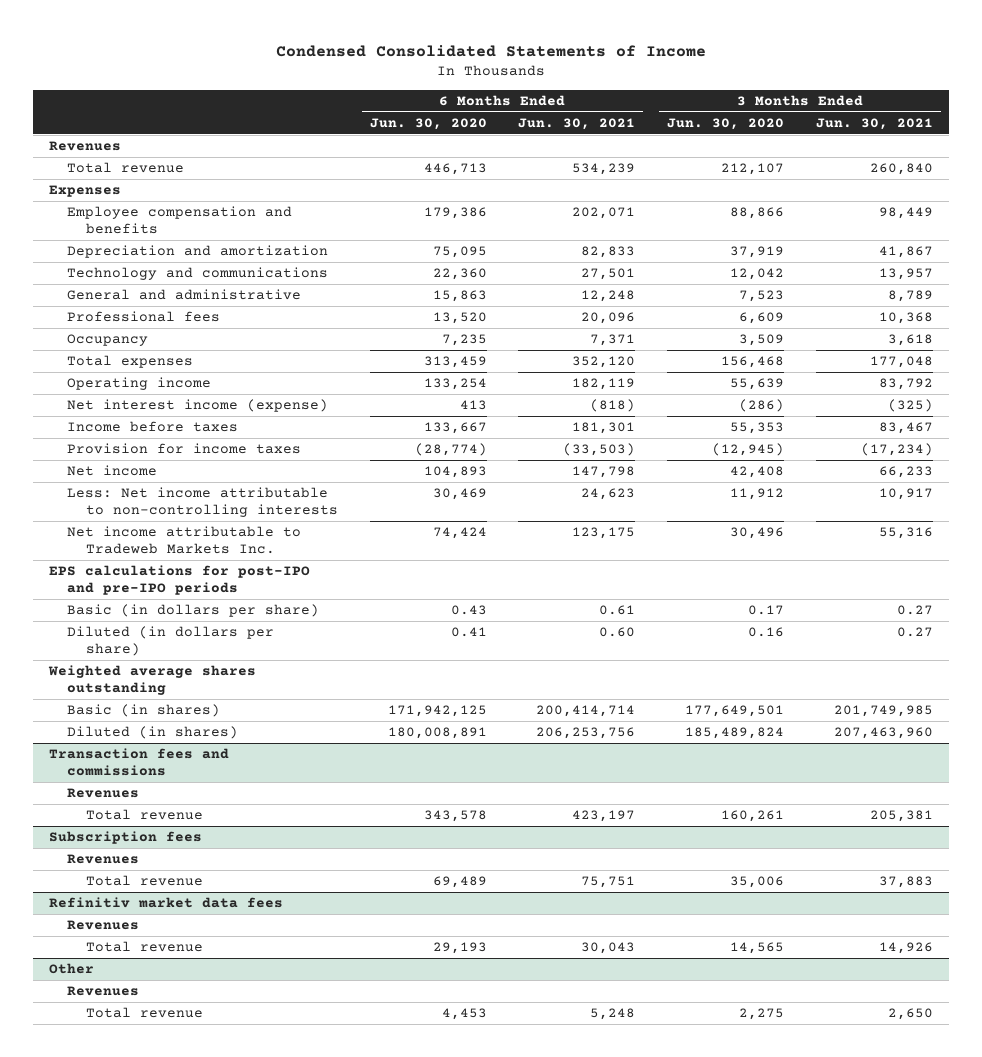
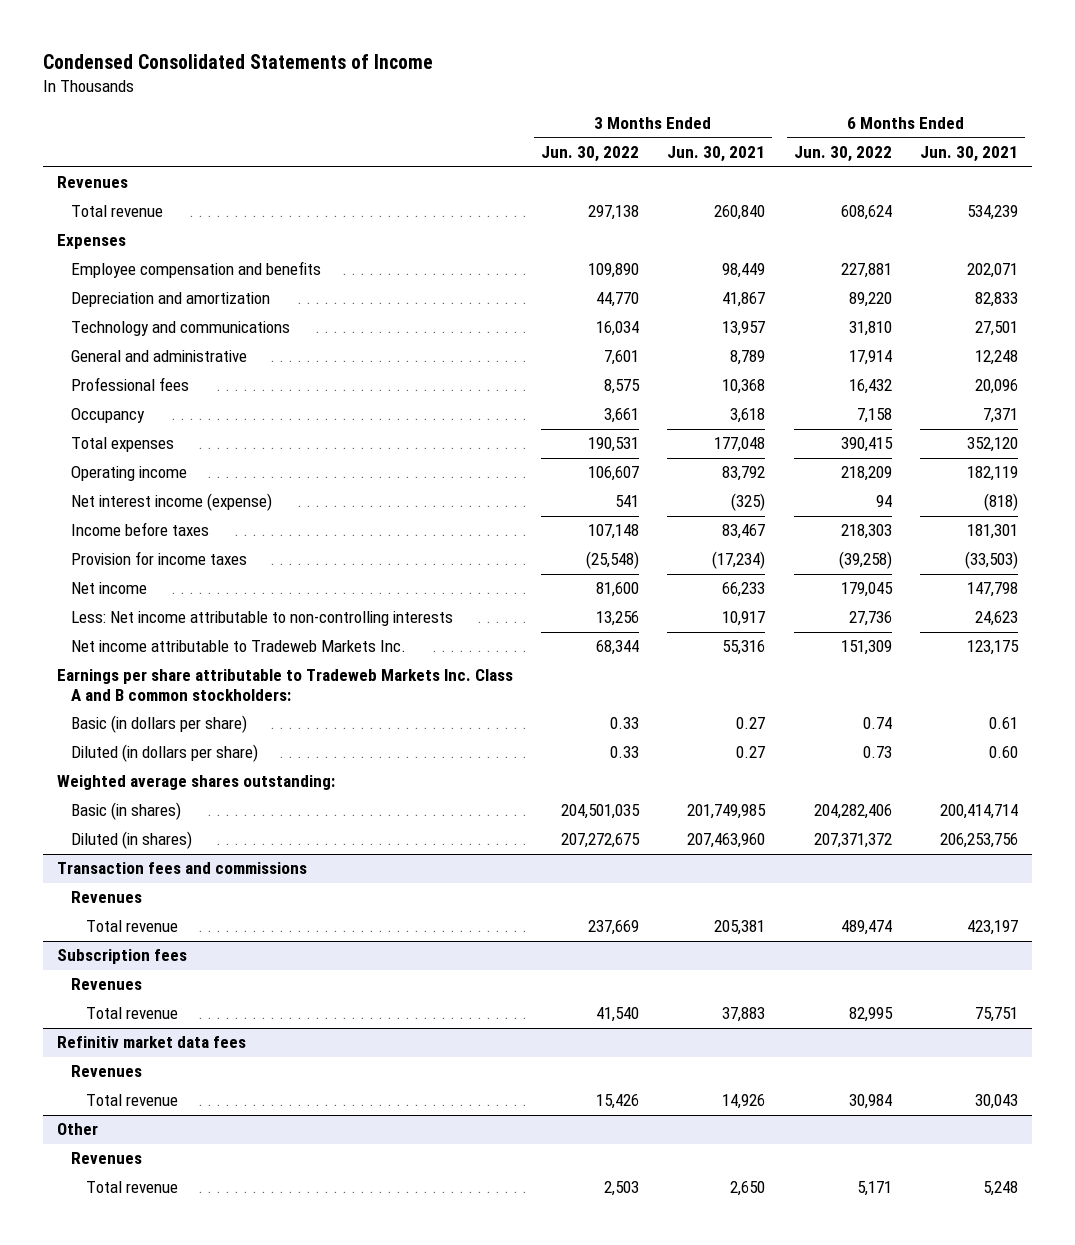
- | 6 Months Ended Jun. 30, 2020 | 6 Months Ended Jun. 30, 2021 | 3 Months Ended Jun. 30, 2020 | 3 Months Ended Jun. 30, 2021
+ | 3 Months Ended Jun. 30, 2022 | 3 Months Ended Jun. 30, 2021 | 6 Months Ended Jun. 30, 2022 | 6 Months Ended Jun. 30, 2021
- EPS calculations for post-IPO and pre-IPO periods
+ Earnings per share attributable to Tradeweb Markets Inc. Class A and B common stockholders:
- Weighted average shares outstanding
+ Weighted average shares outstanding:

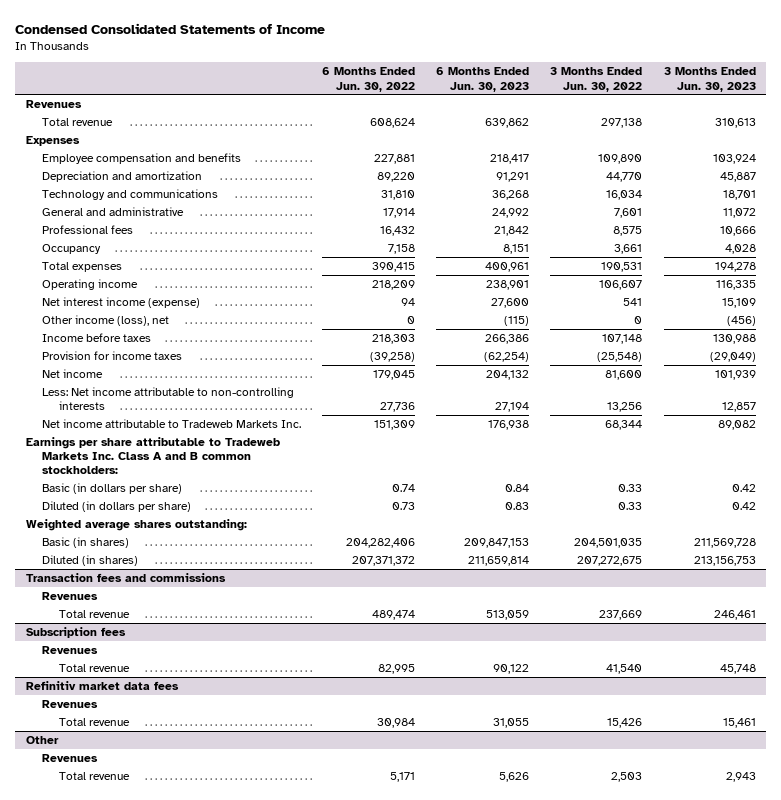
- | 3 Months Ended Jun. 30, 2022 | 3 Months Ended Jun. 30, 2021 | 6 Months Ended Jun. 30, 2022 | 6 Months Ended Jun. 30, 2021
+ | 6 Months Ended Jun. 30, 2022 | 6 Months Ended Jun. 30, 2023 | 3 Months Ended Jun. 30, 2022 | 3 Months Ended Jun. 30, 2023
+ Other income (loss), net | 0 | (115) | 0 | (456)

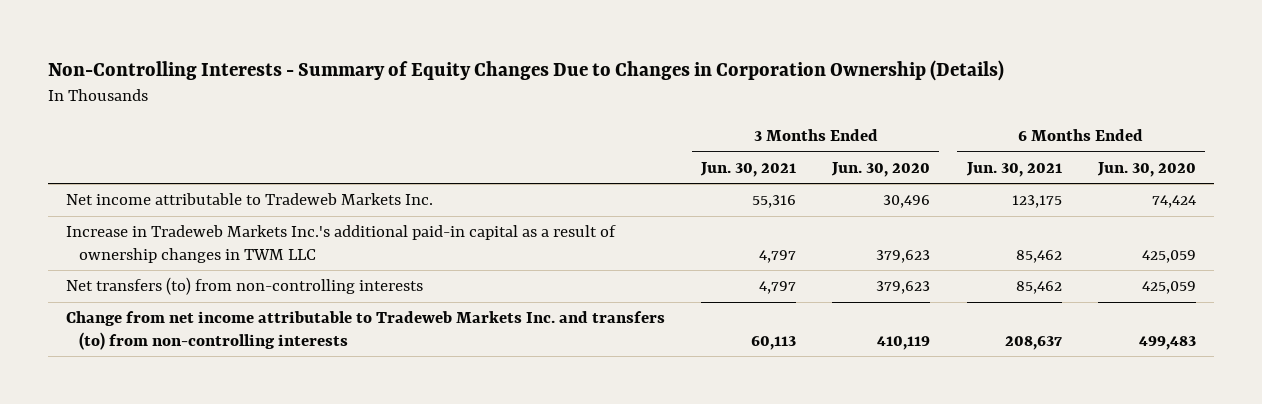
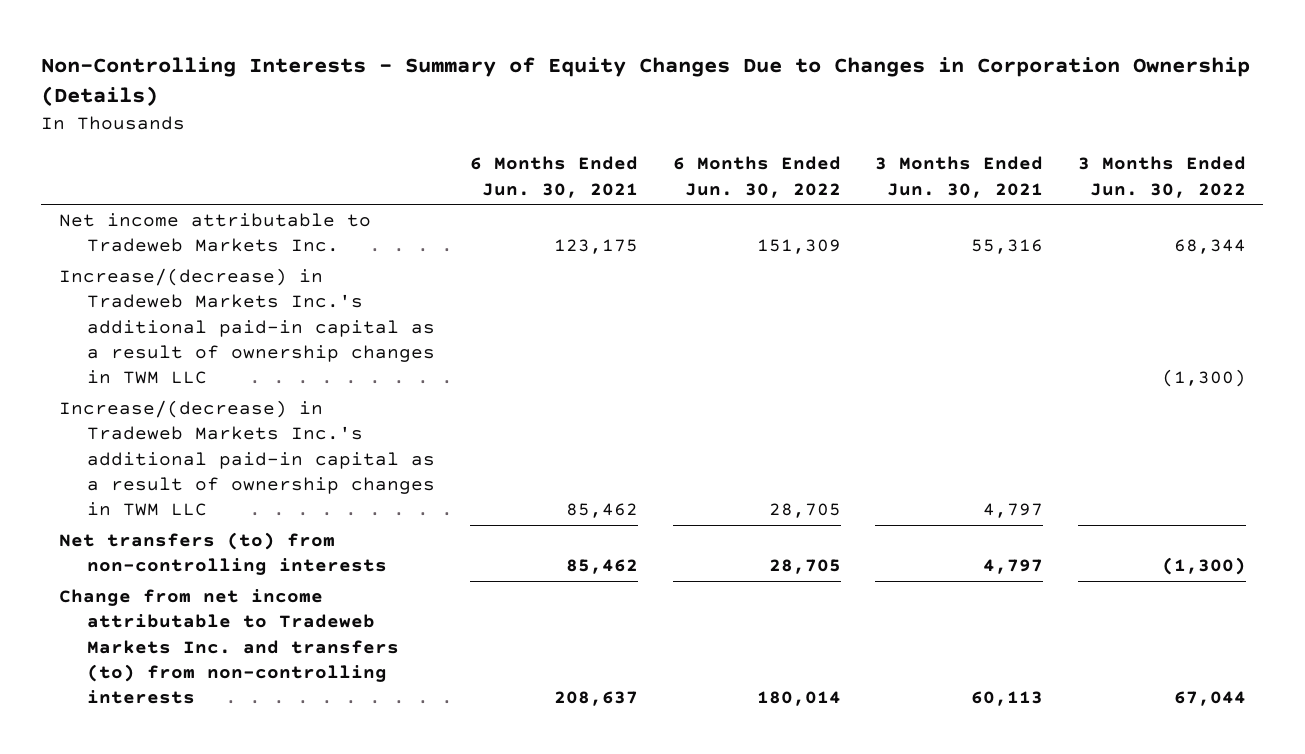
- | 3 Months Ended Jun. 30, 2021 | 3 Months Ended Jun. 30, 2020 | 6 Months Ended Jun. 30, 2021 | 6 Months Ended Jun. 30, 2020
+ | 6 Months Ended Jun. 30, 2021 | 6 Months Ended Jun. 30, 2022 | 3 Months Ended Jun. 30, 2021 | 3 Months Ended Jun. 30, 2022
- Increase in Tradeweb Markets Inc.'s additional paid-in capital as a result of ownership changes in TWM LLC | 4,797 | 379,623 | 85,462 | 425,059
+ Increase/(decrease) in Tradeweb Markets Inc.'s additional paid-in capital as a result of ownership changes in TWM LLC | | | | (1,300)
+ Increase/(decrease) in Tradeweb Markets Inc.'s additional paid-in capital as a result of ownership changes in TWM LLC | 85,462 | 28,705 | 4,797 |

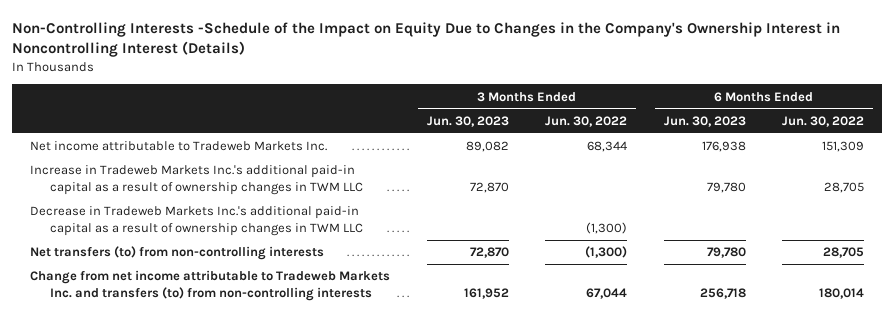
- Non-Controlling Interests - Summary of Equity Changes Due to Changes in Corporation Ownership (Details)
+ Non-Controlling Interests -Schedule of the Impact on Equity Due to Changes in the Company's Ownership Interest in Noncontrolling Interest (Details)
- | 6 Months Ended Jun. 30, 2021 | 6 Months Ended Jun. 30, 2022 | 3 Months Ended Jun. 30, 2021 | 3 Months Ended Jun. 30, 2022
+ | 3 Months Ended Jun. 30, 2023 | 3 Months Ended Jun. 30, 2022 | 6 Months Ended Jun. 30, 2023 | 6 Months Ended Jun. 30, 2022
- Increase/(decrease) in Tradeweb Markets Inc.'s additional paid-in capital as a result of ownership changes in TWM LLC | | | | (1,300)
- Increase/(decrease) in Tradeweb Markets Inc.'s additional paid-in capital as a result of ownership changes in TWM LLC | 85,462 | 28,705 | 4,797 |
+ Increase in Tradeweb Markets Inc.'s additional paid-in capital as a result of ownership changes in TWM LLC | 72,870 | | 79,780 | 28,705
+ Decrease in Tradeweb Markets Inc.'s additional paid-in capital as a result of ownership changes in TWM LLC | | (1,300) | |

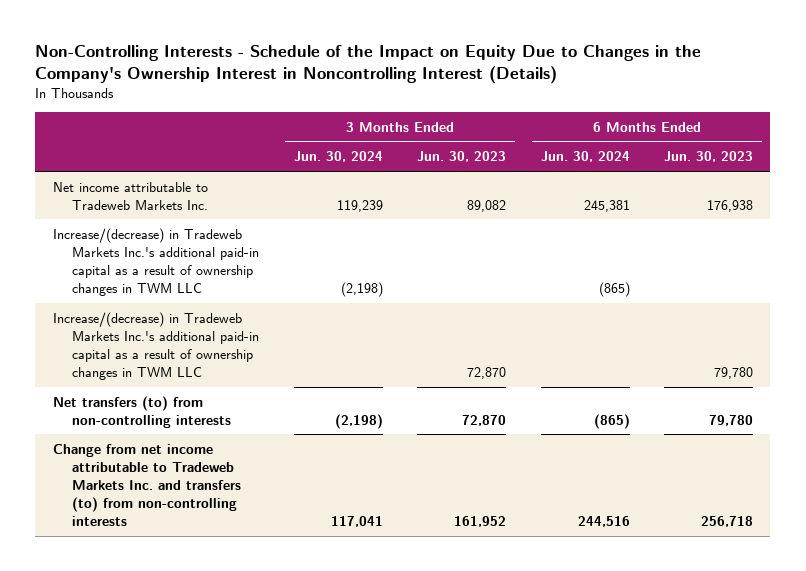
- Non-Controlling Interests -Schedule of the Impact on Equity Due to Changes in the Company's Ownership Interest in Noncontrolling Interest (Details)
+ Non-Controlling Interests - Schedule of the Impact on Equity Due to Changes in the Company's Ownership Interest in Noncontrolling Interest (Details)
- | 3 Months Ended Jun. 30, 2023 | 3 Months Ended Jun. 30, 2022 | 6 Months Ended Jun. 30, 2023 | 6 Months Ended Jun. 30, 2022
+ | 3 Months Ended Jun. 30, 2024 | 3 Months Ended Jun. 30, 2023 | 6 Months Ended Jun. 30, 2024 | 6 Months Ended Jun. 30, 2023
- Increase in Tradeweb Markets Inc.'s additional paid-in capital as a result of ownership changes in TWM LLC | 72,870 | | 79,780 | 28,705
- Decrease in Tradeweb Markets Inc.'s additional paid-in capital as a result of ownership changes in TWM LLC | | (1,300) | |
+ Increase/(decrease) in Tradeweb Markets Inc.'s additional paid-in capital as a result of ownership changes in TWM LLC | (2,198) | | (865) |
+ Increase/(decrease) in Tradeweb Markets Inc.'s additional paid-in capital as a result of ownership changes in TWM LLC | | 72,870 | | 79,780

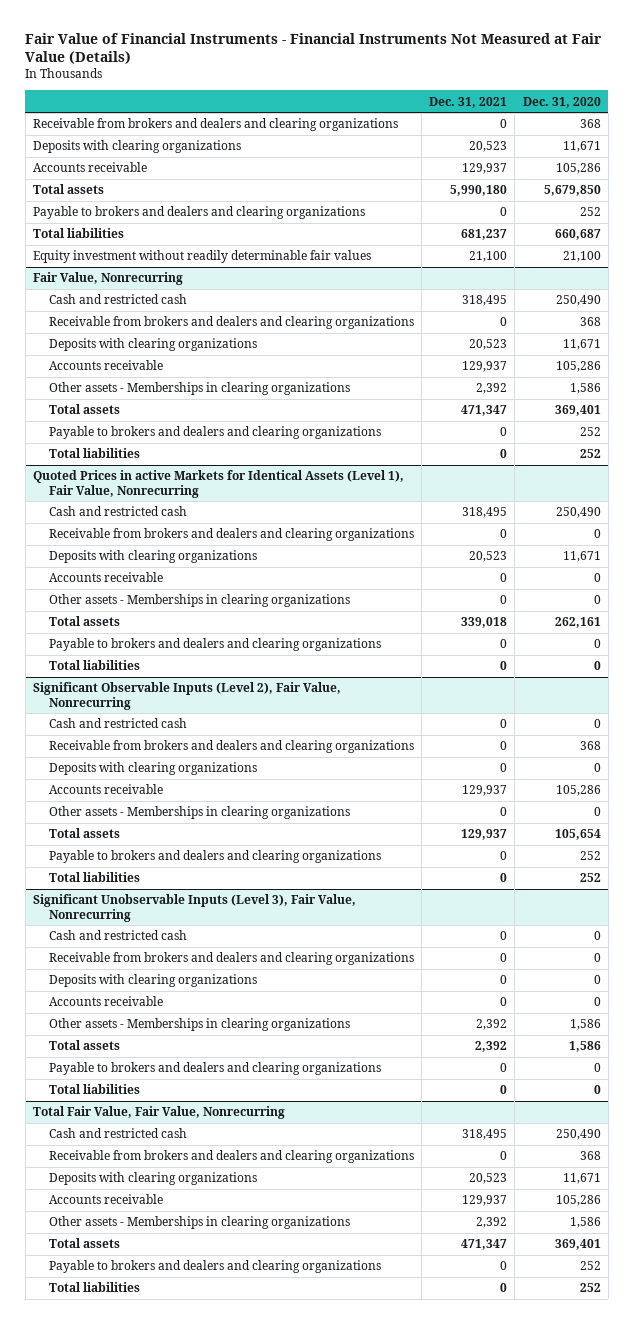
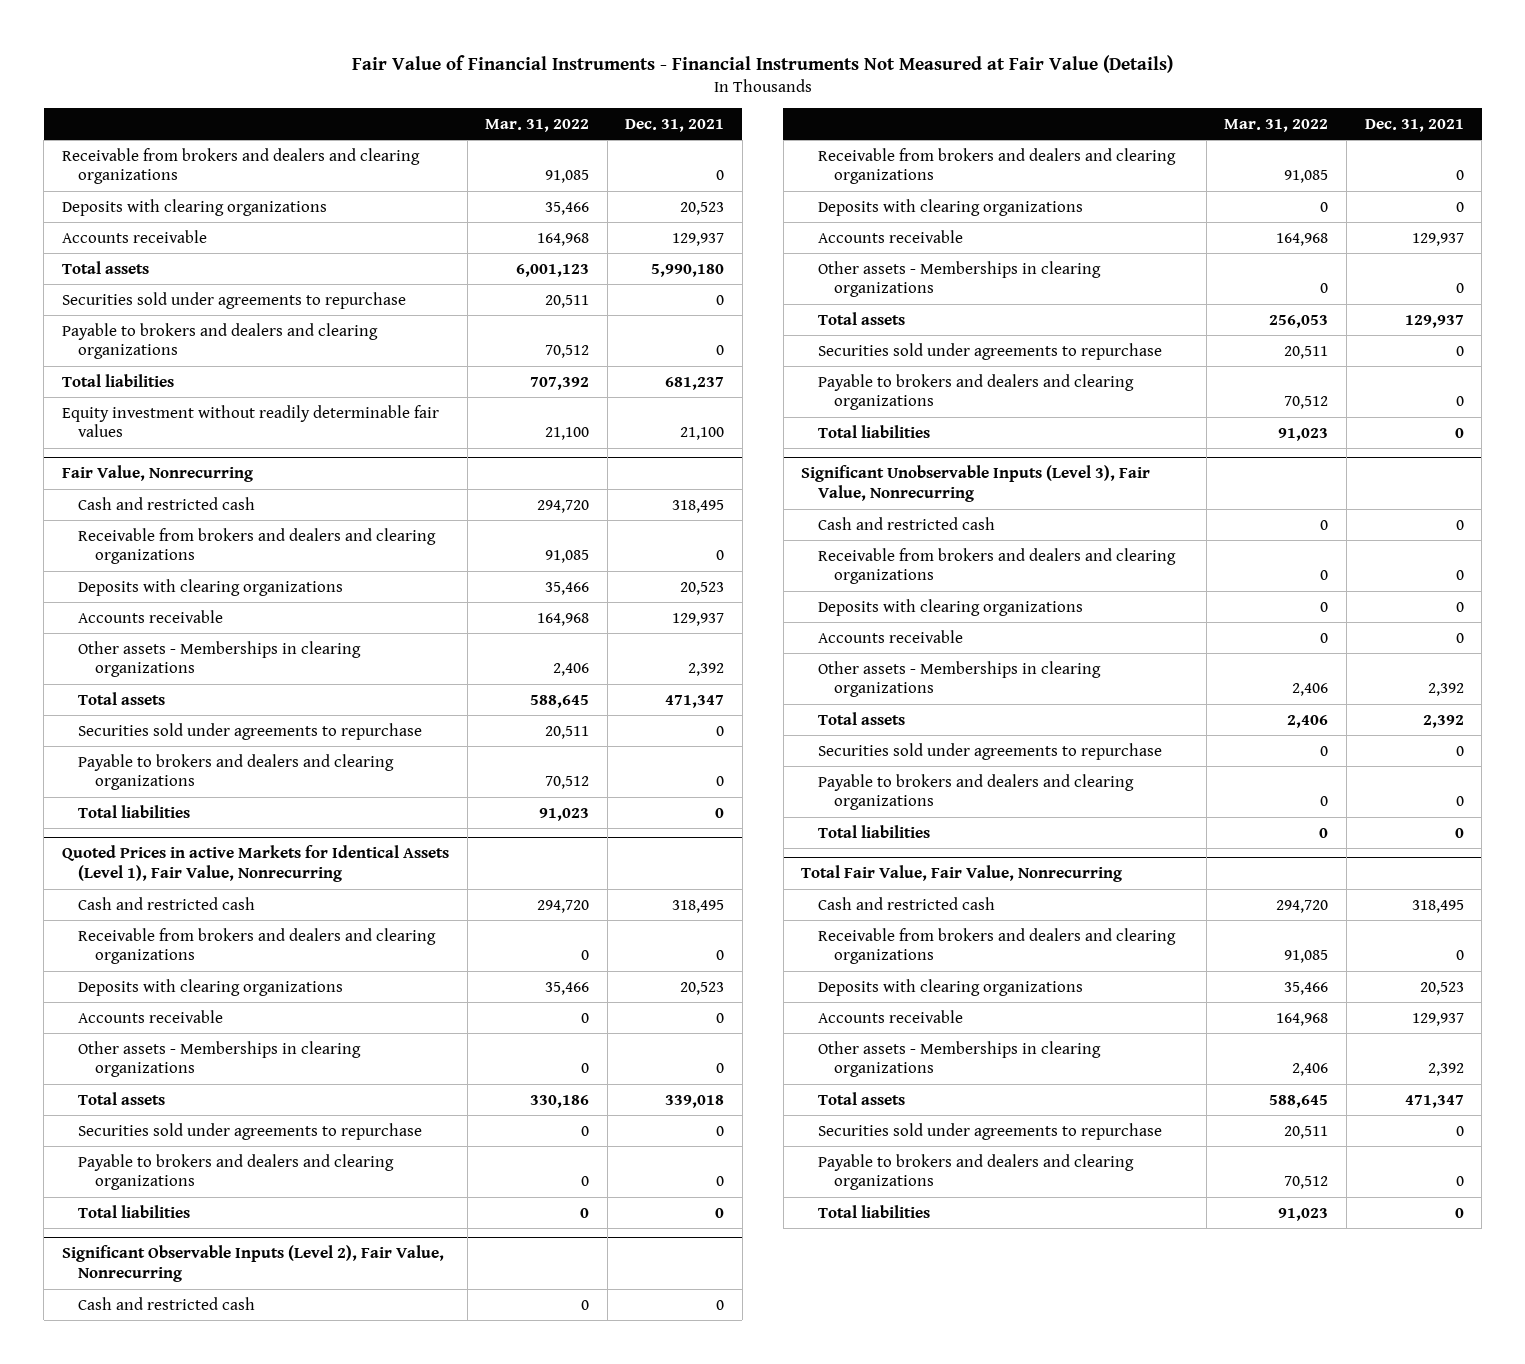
- | Dec. 31, 2021 | Dec. 31, 2020
+ | Mar. 31, 2022 | Dec. 31, 2021
+ Securities sold under agreements to repurchase | 20,511 | 0
@ Fair Value, Nonrecurring
+ Securities sold under agreements to repurchase | 20,511 | 0
@ Quoted Prices in active Markets for Identical Assets (Level 1), Fair Value, Nonrecurring
+ Securities sold under agreements to repurchase | 0 | 0
@ Significant Observable Inputs (Level 2), Fair Value, Nonrecurring
+ Securities sold under agreements to repurchase | 20,511 | 0
@ Significant Unobservable Inputs (Level 3), Fair Value, Nonrecurring
+ Securities sold under agreements to repurchase | 0 | 0
@ Total Fair Value, Fair Value, Nonrecurring
+ Securities sold under agreements to repurchase | 20,511 | 0

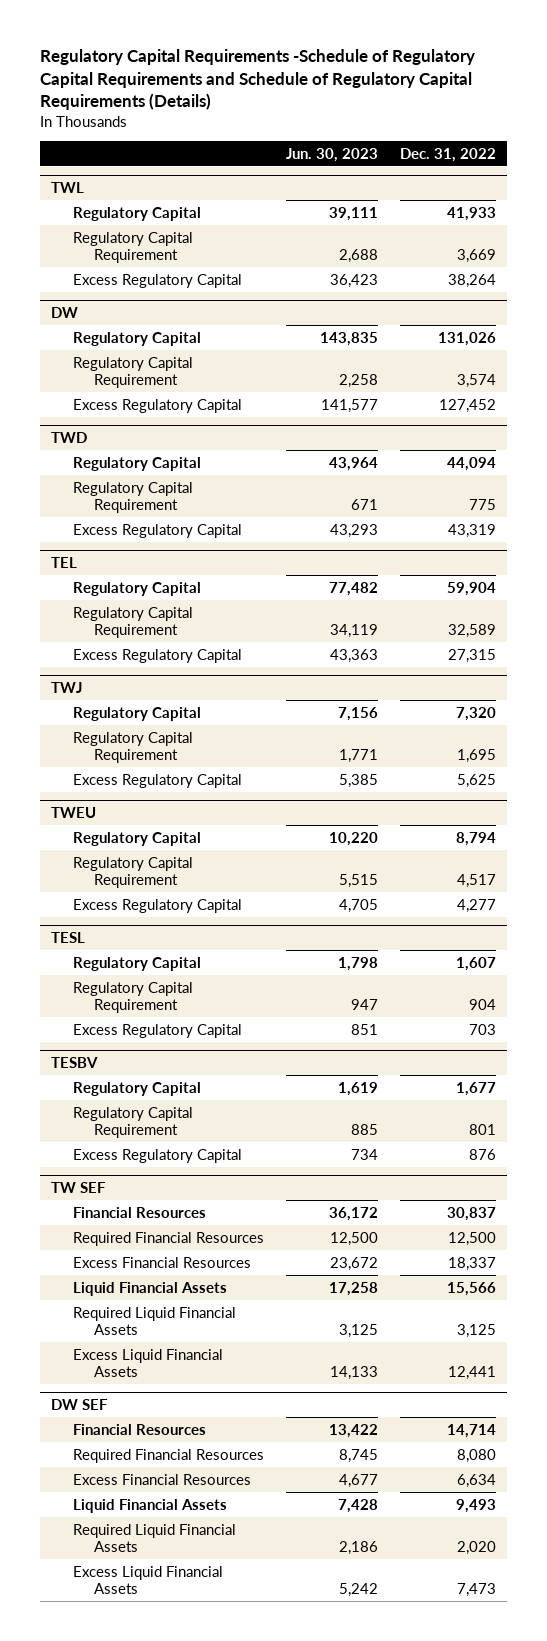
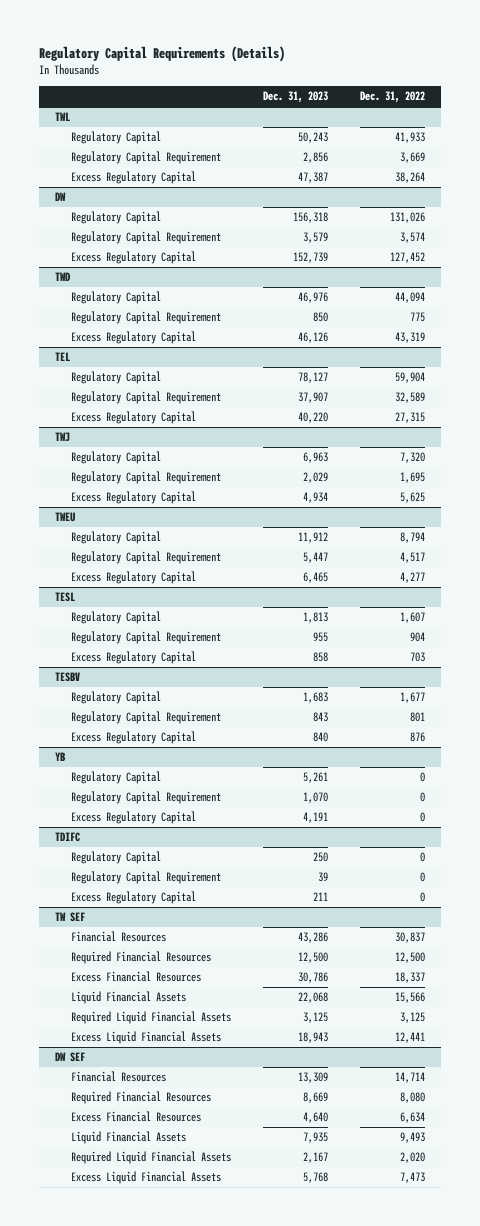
- Regulatory Capital Requirements -Schedule of Regulatory Capital Requirements and Schedule of Regulatory Capital Requirements (Details)
+ Regulatory Capital Requirements (Details)
- | Jun. 30, 2023 | Dec. 31, 2022
+ | Dec. 31, 2023 | Dec. 31, 2022
+ YB
+ Regulatory Capital | 5,261 | 0
+ Regulatory Capital Requirement | 1,070 | 0
+ Excess Regulatory Capital | 4,191 | 0
+ TDIFC
+ Regulatory Capital | 250 | 0
+ Regulatory Capital Requirement | 39 | 0
+ Excess Regulatory Capital | 211 | 0

